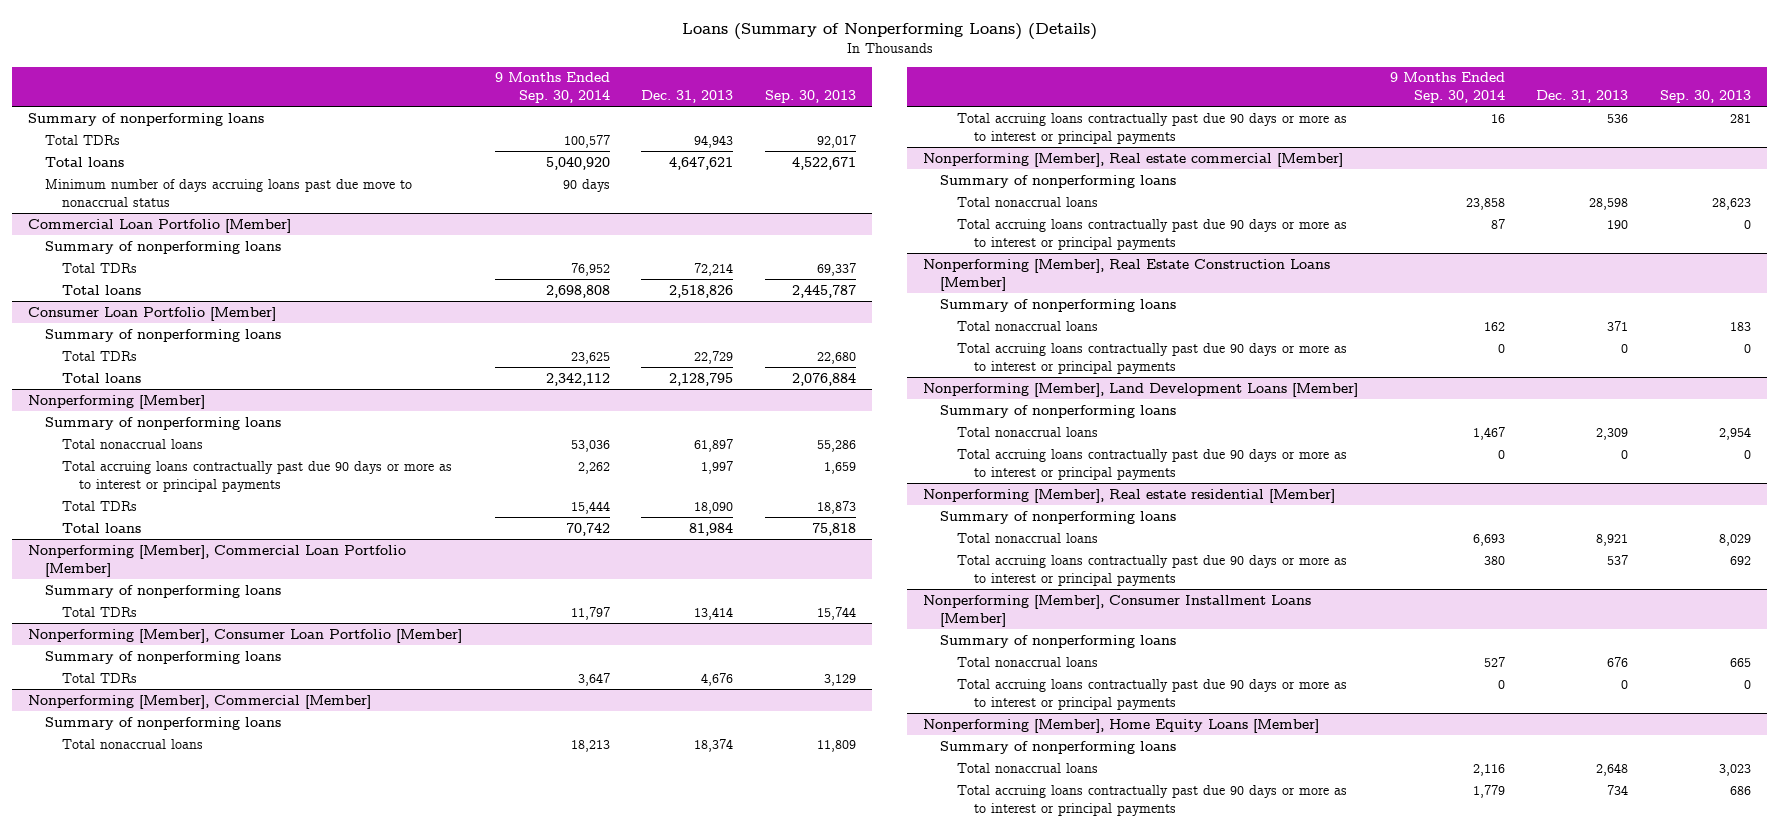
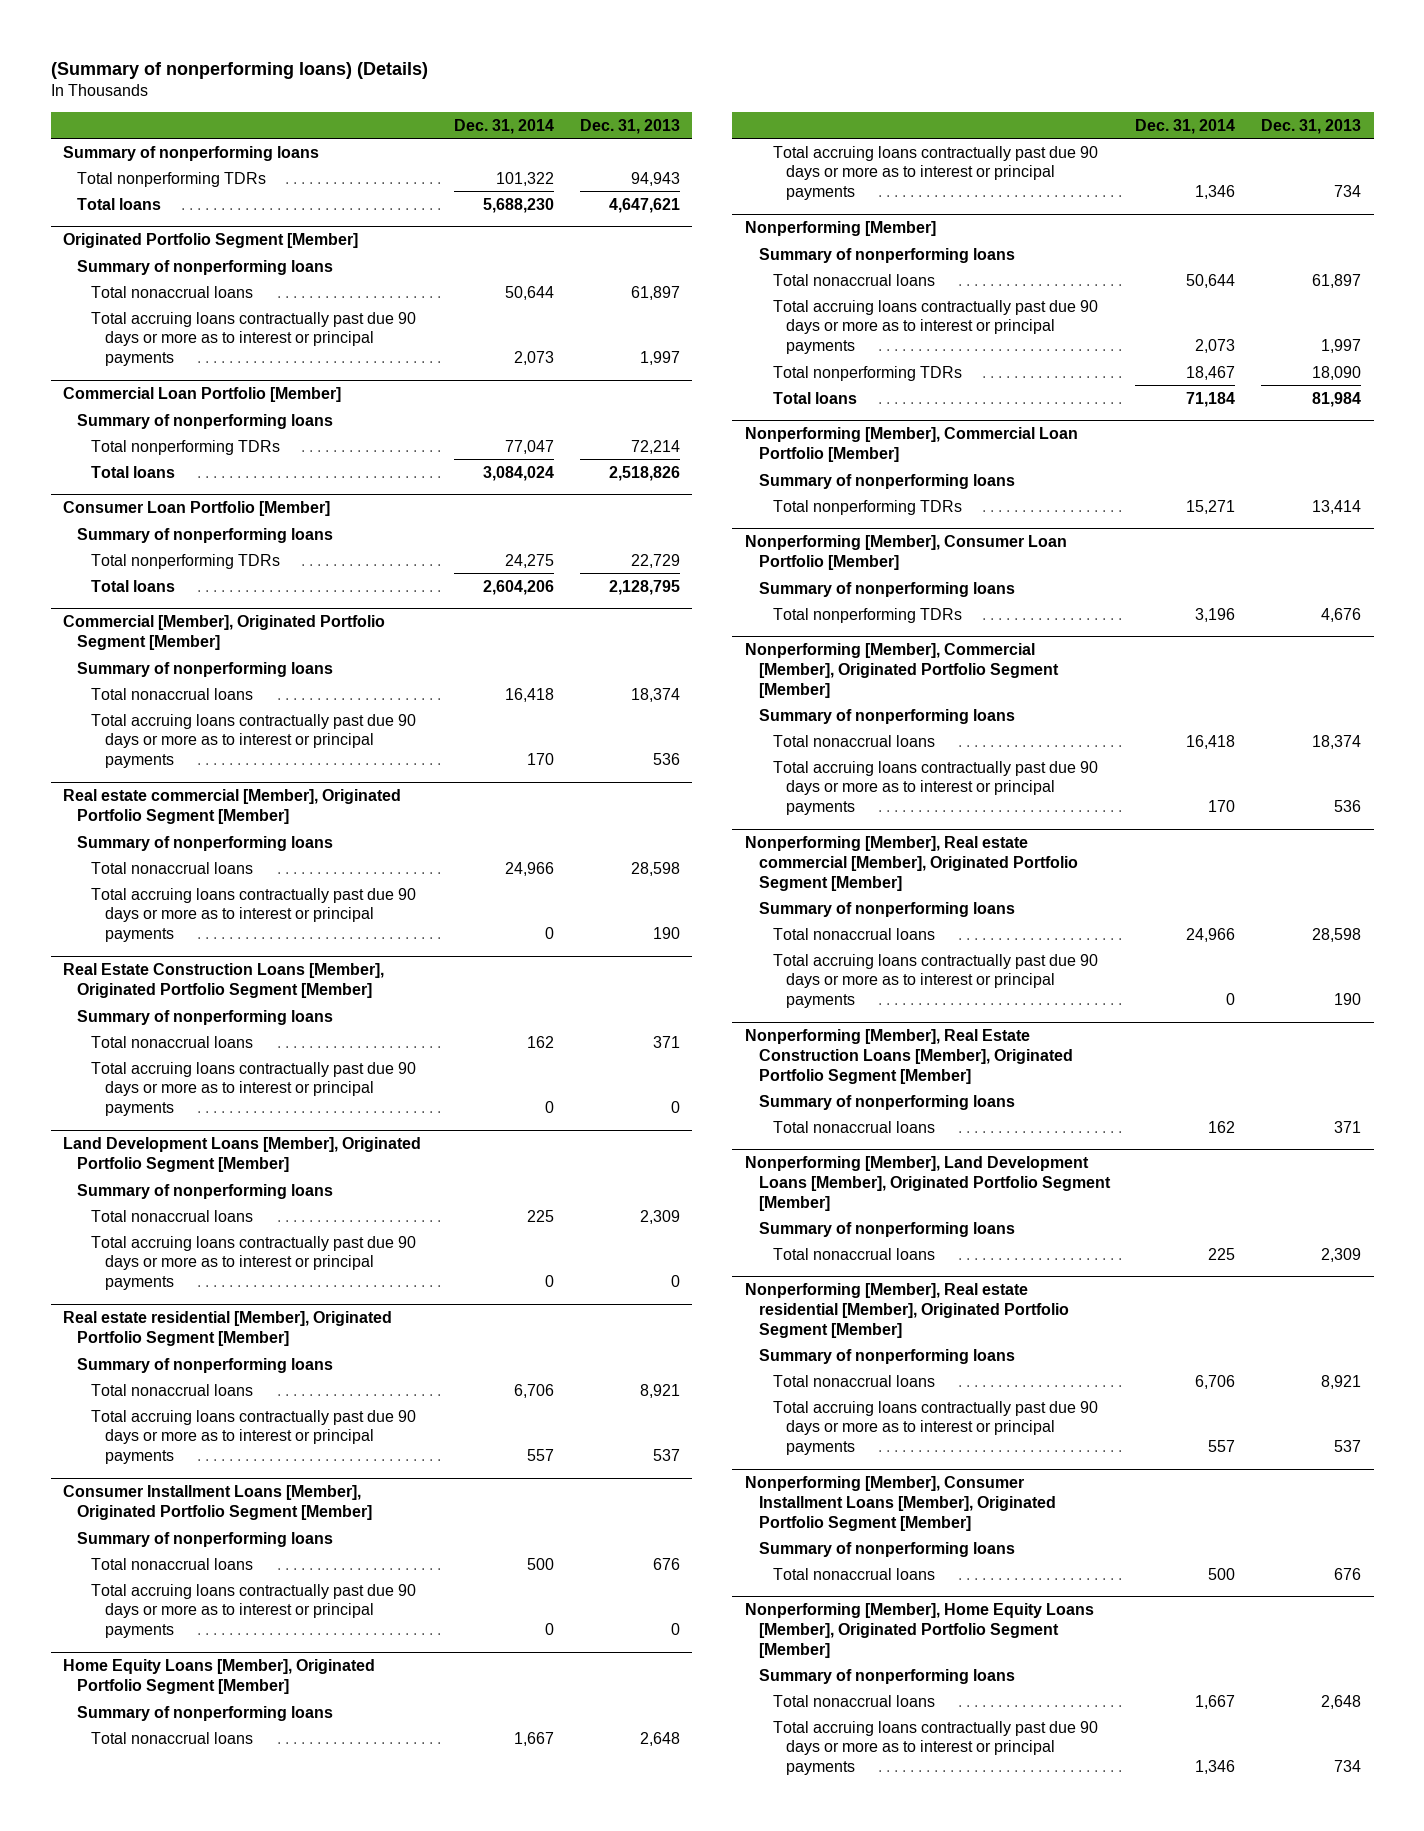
- Loans (Summary of Nonperforming Loans) (Details)
+ (Summary of nonperforming loans) (Details)
- | 9 Months Ended Sep. 30, 2014 | Dec. 31, 2013 | Sep. 30, 2013
+ | Dec. 31, 2014 | Dec. 31, 2013
- Total TDRs | 100,577 | 94,943 | 92,017
+ Total nonperforming TDRs | 101,322 | 94,943
- Minimum number of days accruing loans past due move to nonaccrual status | 90 days | |
+ Originated Portfolio Segment [Member]
+ Summary of nonperforming loans
+ Total nonaccrual loans | 50,644 | 61,897
+ Total accruing loans contractually past due 90 days or more as to interest or principal payments | 2,073 | 1,997
@ Commercial Loan Portfolio [Member]
- Total TDRs | 76,952 | 72,214 | 69,337
+ Total nonperforming TDRs | 77,047 | 72,214
@ Consumer Loan Portfolio [Member]
- Total TDRs | 23,625 | 22,729 | 22,680
+ Total nonperforming TDRs | 24,275 | 22,729
+ Commercial [Member], Originated Portfolio Segment [Member]
+ Summary of nonperforming loans
+ Total nonaccrual loans | 16,418 | 18,374
+ Total accruing loans contractually past due 90 days or more as to interest or principal payments | 170 | 536
+ Real estate commercial [Member], Originated Portfolio Segment [Member]
+ Summary of nonperforming loans
+ Total nonaccrual loans | 24,966 | 28,598
+ Total accruing loans contractually past due 90 days or more as to interest or principal payments | 0 | 190
+ Real Estate Construction Loans [Member], Originated Portfolio Segment [Member]
+ Summary of nonperforming loans
+ Total nonaccrual loans | 162 | 371
+ Total accruing loans contractually past due 90 days or more as to interest or principal payments | 0 | 0
+ Land Development Loans [Member], Originated Portfolio Segment [Member]
+ Summary of nonperforming loans
+ Total nonaccrual loans | 225 | 2,309
+ Total accruing loans contractually past due 90 days or more as to interest or principal payments | 0 | 0
+ Real estate residential [Member], Originated Portfolio Segment [Member]
+ Summary of nonperforming loans
+ Total nonaccrual loans | 6,706 | 8,921
+ Total accruing loans contractually past due 90 days or more as to interest or principal payments | 557 | 537
+ Consumer Installment Loans [Member], Originated Portfolio Segment [Member]
+ Summary of nonperforming loans
+ Total nonaccrual loans | 500 | 676
+ Total accruing loans contractually past due 90 days or more as to interest or principal payments | 0 | 0
+ Home Equity Loans [Member], Originated Portfolio Segment [Member]
+ Summary of nonperforming loans
+ Total nonaccrual loans | 1,667 | 2,648
+ Total accruing loans contractually past due 90 days or more as to interest or principal payments | 1,346 | 734
@ Nonperforming [Member]
- Total TDRs | 15,444 | 18,090 | 18,873
+ Total nonperforming TDRs | 18,467 | 18,090
@ Nonperforming [Member], Commercial Loan Portfolio [Member]
- Total TDRs | 11,797 | 13,414 | 15,744
+ Total nonperforming TDRs | 15,271 | 13,414
@ Nonperforming [Member], Consumer Loan Portfolio [Member]
- Total TDRs | 3,647 | 4,676 | 3,129
- Nonperforming [Member], Commercial [Member]
@ Nonperforming [Member], Consumer Loan Portfolio [Member]
+ Total nonperforming TDRs | 3,196 | 4,676
+ Nonperforming [Member], Commercial [Member], Originated Portfolio Segment [Member]
- Nonperforming [Member], Real estate commercial [Member]
+ Nonperforming [Member], Real estate commercial [Member], Originated Portfolio Segment [Member]
- Nonperforming [Member], Real Estate Construction Loans [Member]
+ Nonperforming [Member], Real Estate Construction Loans [Member], Originated Portfolio Segment [Member]
- Total accruing loans contractually past due 90 days or more as to interest or principal payments | 0 | 0 | 0
- Nonperforming [Member], Land Development Loans [Member]
+ Nonperforming [Member], Land Development Loans [Member], Originated Portfolio Segment [Member]
- Total accruing loans contractually past due 90 days or more as to interest or principal payments | 0 | 0 | 0
- Nonperforming [Member], Real estate residential [Member]
+ Nonperforming [Member], Real estate residential [Member], Originated Portfolio Segment [Member]
- Nonperforming [Member], Consumer Installment Loans [Member]
+ Nonperforming [Member], Consumer Installment Loans [Member], Originated Portfolio Segment [Member]
- Total accruing loans contractually past due 90 days or more as to interest or principal payments | 0 | 0 | 0
- Nonperforming [Member], Home Equity Loans [Member]
+ Nonperforming [Member], Home Equity Loans [Member], Originated Portfolio Segment [Member]

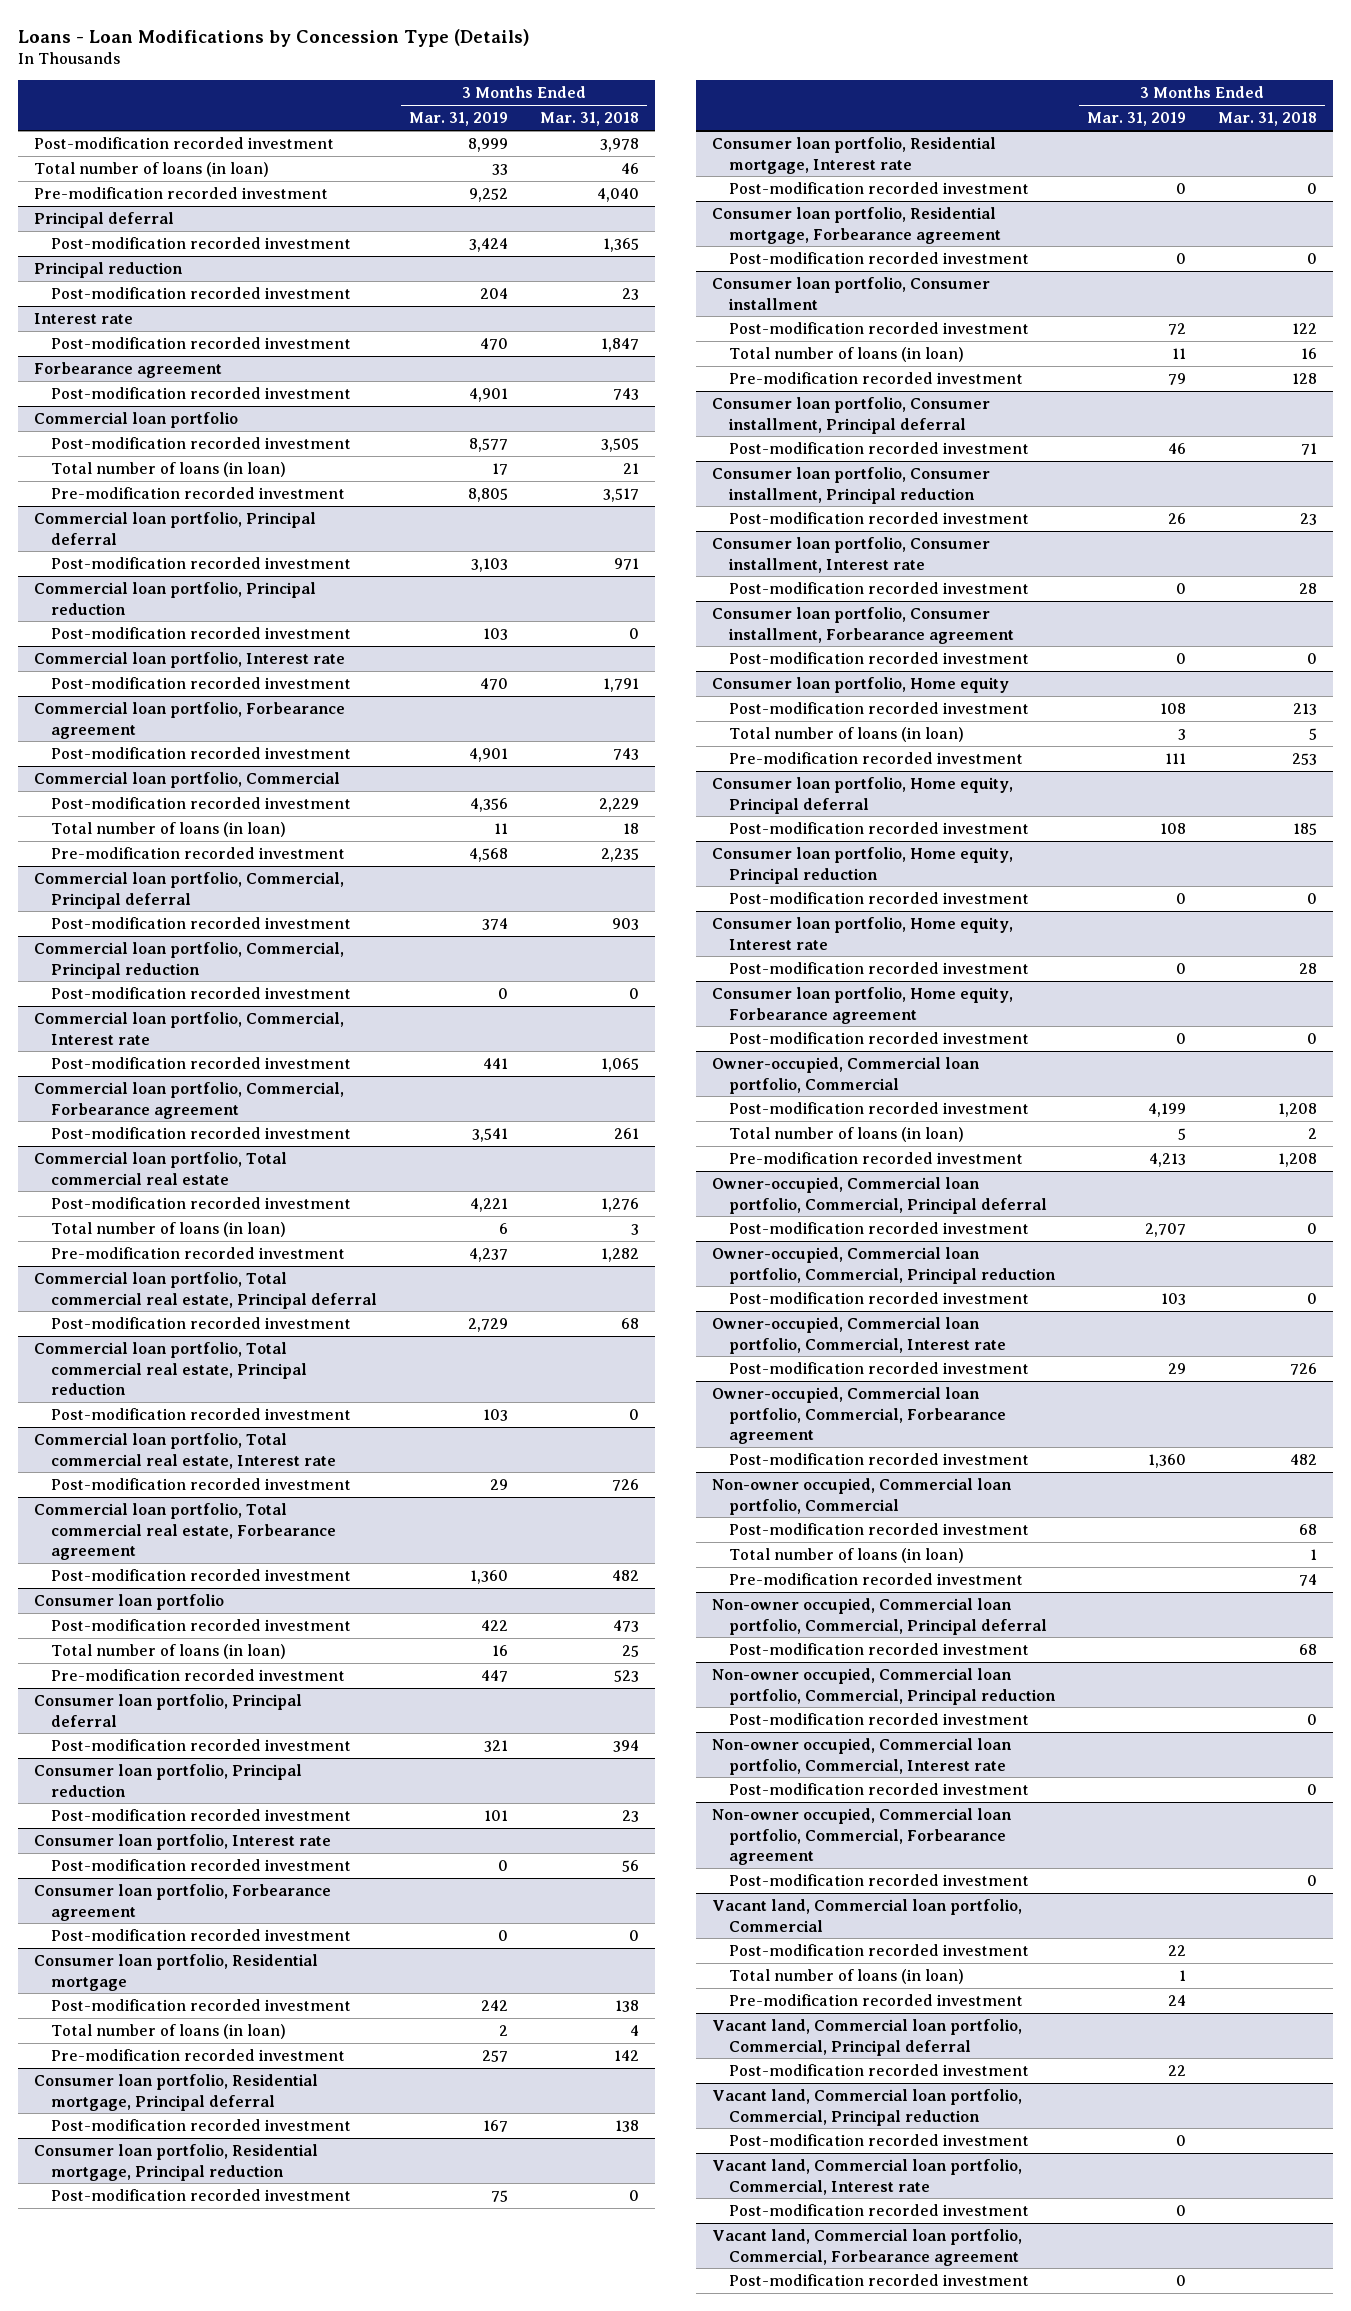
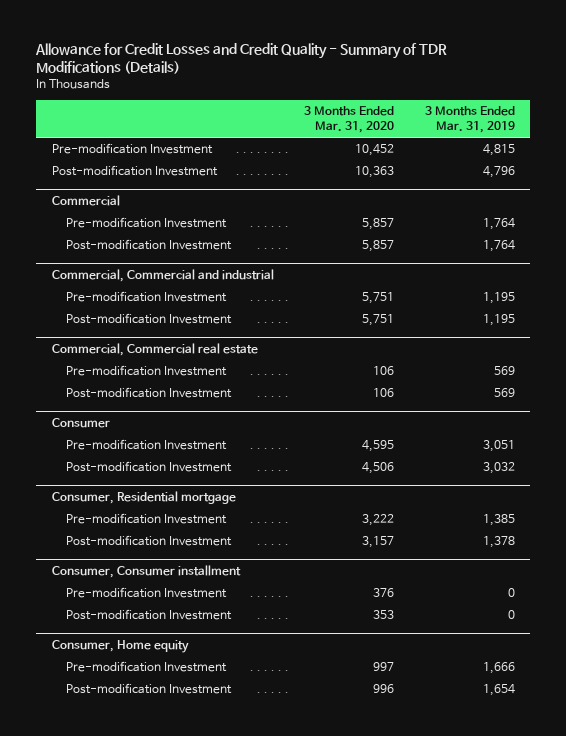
- Loans - Loan Modifications by Concession Type (Details)
+ Allowance for Credit Losses and Credit Quality - Summary of TDR Modifications (Details)
- | 3 Months Ended Mar. 31, 2019 | 3 Months Ended Mar. 31, 2018
+ | 3 Months Ended Mar. 31, 2020 | 3 Months Ended Mar. 31, 2019
- Post-modification recorded investment | 8,999 | 3,978
- Total number of loans (in loan) | 33 | 46
- Pre-modification recorded investment | 9,252 | 4,040
- Principal deferral
- Post-modification recorded investment | 3,424 | 1,365
- Principal reduction
- Post-modification recorded investment | 204 | 23
- Interest rate
- Post-modification recorded investment | 470 | 1,847
- Forbearance agreement
- Post-modification recorded investment | 4,901 | 743
- Commercial loan portfolio
- Post-modification recorded investment | 8,577 | 3,505
- Total number of loans (in loan) | 17 | 21
- Pre-modification recorded investment | 8,805 | 3,517
- Commercial loan portfolio, Principal deferral
- Post-modification recorded investment | 3,103 | 971
- Commercial loan portfolio, Principal reduction
- Post-modification recorded investment | 103 | 0
- Commercial loan portfolio, Interest rate
- Post-modification recorded investment | 470 | 1,791
- Commercial loan portfolio, Forbearance agreement
- Post-modification recorded investment | 4,901 | 743
- Commercial loan portfolio, Commercial
- Post-modification recorded investment | 4,356 | 2,229
- Total number of loans (in loan) | 11 | 18
- Pre-modification recorded investment | 4,568 | 2,235
- Commercial loan portfolio, Commercial, Principal deferral
- Post-modification recorded investment | 374 | 903
- Commercial loan portfolio, Commercial, Principal reduction
- Post-modification recorded investment | 0 | 0
- Commercial loan portfolio, Commercial, Interest rate
- Post-modification recorded investment | 441 | 1,065
- Commercial loan portfolio, Commercial, Forbearance agreement
- Post-modification recorded investment | 3,541 | 261
- Commercial loan portfolio, Total commercial real estate
- Post-modification recorded investment | 4,221 | 1,276
- Total number of loans (in loan) | 6 | 3
- Pre-modification recorded investment | 4,237 | 1,282
- Commercial loan portfolio, Total commercial real estate, Principal deferral
- Post-modification recorded investment | 2,729 | 68
- Commercial loan portfolio, Total commercial real estate, Principal reduction
- Post-modification recorded investment | 103 | 0
- Commercial loan portfolio, Total commercial real estate, Interest rate
- Post-modification recorded investment | 29 | 726
- Commercial loan portfolio, Total commercial real estate, Forbearance agreement
- Post-modification recorded investment | 1,360 | 482
- Consumer loan portfolio
- Post-modification recorded investment | 422 | 473
- Total number of loans (in loan) | 16 | 25
- Pre-modification recorded investment | 447 | 523
- Consumer loan portfolio, Principal deferral
- Post-modification recorded investment | 321 | 394
- Consumer loan portfolio, Principal reduction
- Post-modification recorded investment | 101 | 23
- Consumer loan portfolio, Interest rate
- Post-modification recorded investment | 0 | 56
- Consumer loan portfolio, Forbearance agreement
- Post-modification recorded investment | 0 | 0
- Consumer loan portfolio, Residential mortgage
- Post-modification recorded investment | 242 | 138
- Total number of loans (in loan) | 2 | 4
- Pre-modification recorded investment | 257 | 142
- Consumer loan portfolio, Residential mortgage, Principal deferral
- Post-modification recorded investment | 167 | 138
- Consumer loan portfolio, Residential mortgage, Principal reduction
- Post-modification recorded investment | 75 | 0
- Consumer loan portfolio, Residential mortgage, Interest rate
- Post-modification recorded investment | 0 | 0
- Consumer loan portfolio, Residential mortgage, Forbearance agreement
- Post-modification recorded investment | 0 | 0
- Consumer loan portfolio, Consumer installment
- Post-modification recorded investment | 72 | 122
- Total number of loans (in loan) | 11 | 16
- Pre-modification recorded investment | 79 | 128
- Consumer loan portfolio, Consumer installment, Principal deferral
- Post-modification recorded investment | 46 | 71
- Consumer loan portfolio, Consumer installment, Principal reduction
- Post-modification recorded investment | 26 | 23
- Consumer loan portfolio, Consumer installment, Interest rate
- Post-modification recorded investment | 0 | 28
- Consumer loan portfolio, Consumer installment, Forbearance agreement
- Post-modification recorded investment | 0 | 0
- Consumer loan portfolio, Home equity
- Post-modification recorded investment | 108 | 213
- Total number of loans (in loan) | 3 | 5
- Pre-modification recorded investment | 111 | 253
- Consumer loan portfolio, Home equity, Principal deferral
- Post-modification recorded investment | 108 | 185
- Consumer loan portfolio, Home equity, Principal reduction
- Post-modification recorded investment | 0 | 0
- Consumer loan portfolio, Home equity, Interest rate
- Post-modification recorded investment | 0 | 28
- Consumer loan portfolio, Home equity, Forbearance agreement
- Post-modification recorded investment | 0 | 0
- Owner-occupied, Commercial loan portfolio, Commercial
- Post-modification recorded investment | 4,199 | 1,208
- Total number of loans (in loan) | 5 | 2
- Pre-modification recorded investment | 4,213 | 1,208
- Owner-occupied, Commercial loan portfolio, Commercial, Principal deferral
- Post-modification recorded investment | 2,707 | 0
- Owner-occupied, Commercial loan portfolio, Commercial, Principal reduction
- Post-modification recorded investment | 103 | 0
- Owner-occupied, Commercial loan portfolio, Commercial, Interest rate
- Post-modification recorded investment | 29 | 726
- Owner-occupied, Commercial loan portfolio, Commercial, Forbearance agreement
- Post-modification recorded investment | 1,360 | 482
- Non-owner occupied, Commercial loan portfolio, Commercial
- Post-modification recorded investment | | 68
- Total number of loans (in loan) | | 1
- Pre-modification recorded investment | | 74
- Non-owner occupied, Commercial loan portfolio, Commercial, Principal deferral
- Post-modification recorded investment | | 68
- Non-owner occupied, Commercial loan portfolio, Commercial, Principal reduction
- Post-modification recorded investment | | 0
- Non-owner occupied, Commercial loan portfolio, Commercial, Interest rate
- Post-modification recorded investment | | 0
- Non-owner occupied, Commercial loan portfolio, Commercial, Forbearance agreement
- Post-modification recorded investment | | 0
- Vacant land, Commercial loan portfolio, Commercial
- Post-modification recorded investment | 22 |
- Total number of loans (in loan) | 1 |
- Pre-modification recorded investment | 24 |
- Vacant land, Commercial loan portfolio, Commercial, Principal deferral
- Post-modification recorded investment | 22 |
- Vacant land, Commercial loan portfolio, Commercial, Principal reduction
- Post-modification recorded investment | 0 |
- Vacant land, Commercial loan portfolio, Commercial, Interest rate
- Post-modification recorded investment | 0 |
- Vacant land, Commercial loan portfolio, Commercial, Forbearance agreement
- Post-modification recorded investment | 0 |
+ Pre-modification Investment | 10,452 | 4,815
+ Post-modification Investment | 10,363 | 4,796
+ Commercial
+ Pre-modification Investment | 5,857 | 1,764
+ Post-modification Investment | 5,857 | 1,764
+ Commercial, Commercial and industrial
+ Pre-modification Investment | 5,751 | 1,195
+ Post-modification Investment | 5,751 | 1,195
+ Commercial, Commercial real estate
+ Pre-modification Investment | 106 | 569
+ Post-modification Investment | 106 | 569
+ Consumer
+ Pre-modification Investment | 4,595 | 3,051
+ Post-modification Investment | 4,506 | 3,032
+ Consumer, Residential mortgage
+ Pre-modification Investment | 3,222 | 1,385
+ Post-modification Investment | 3,157 | 1,378
+ Consumer, Consumer installment
+ Pre-modification Investment | 376 | 0
+ Post-modification Investment | 353 | 0
+ Consumer, Home equity
+ Pre-modification Investment | 997 | 1,666
+ Post-modification Investment | 996 | 1,654

